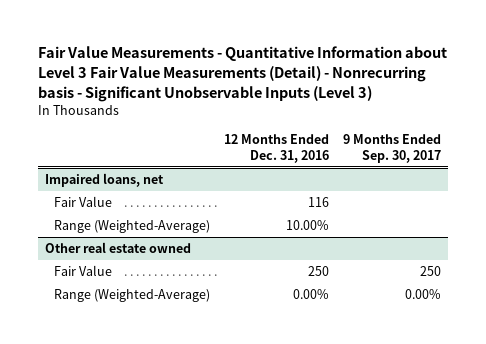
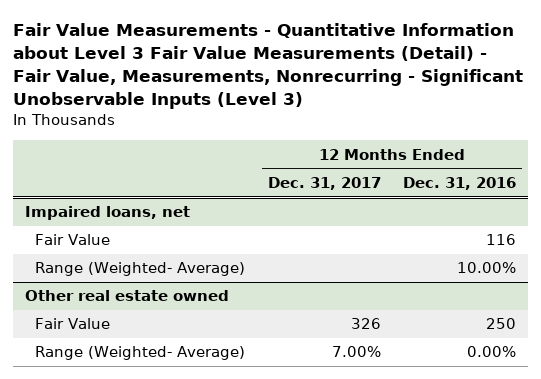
- Fair Value Measurements - Quantitative Information about Level 3 Fair Value Measurements (Detail) - Nonrecurring basis - Significant Unobservable Inputs (Level 3)
+ Fair Value Measurements - Quantitative Information about Level 3 Fair Value Measurements (Detail) - Fair Value, Measurements, Nonrecurring - Significant Unobservable Inputs (Level 3)
- | 12 Months Ended Dec. 31, 2016 | 9 Months Ended Sep. 30, 2017
+ | 12 Months Ended Dec. 31, 2017 | 12 Months Ended Dec. 31, 2016
@ Impaired loans, net
- Range (Weighted-Average) | 10.00% |
+ Range (Weighted- Average) | | 10.00%
@ Other real estate owned
- Range (Weighted-Average) | 0.00% | 0.00%
+ Range (Weighted- Average) | 7.00% | 0.00%

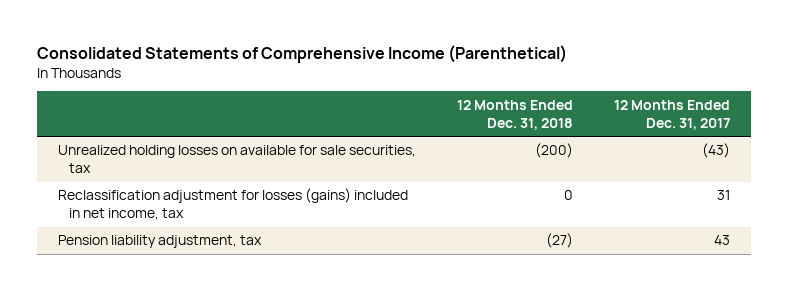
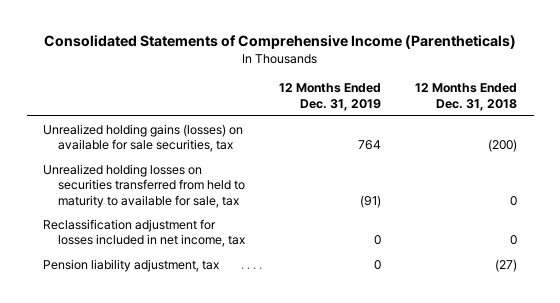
- Consolidated Statements of Comprehensive Income (Parenthetical)
+ Consolidated Statements of Comprehensive Income (Parentheticals)
- | 12 Months Ended Dec. 31, 2018 | 12 Months Ended Dec. 31, 2017
+ | 12 Months Ended Dec. 31, 2019 | 12 Months Ended Dec. 31, 2018
- Unrealized holding losses on available for sale securities, tax | (200) | (43)
- Reclassification adjustment for losses (gains) included in net income, tax | 0 | 31
+ Unrealized holding gains (losses) on available for sale securities, tax | 764 | (200)
+ Unrealized holding losses on securities transferred from held to maturity to available for sale, tax | (91) | 0
+ Reclassification adjustment for losses included in net income, tax | 0 | 0

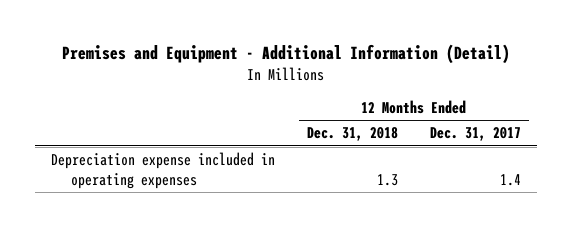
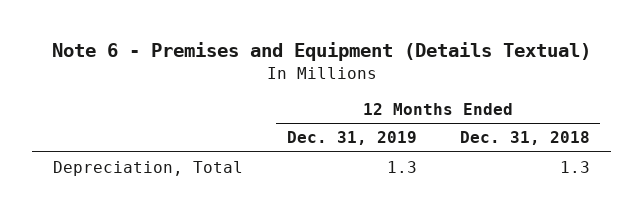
- Premises and Equipment - Additional Information (Detail)
+ Note 6 - Premises and Equipment (Details Textual)
- | 12 Months Ended Dec. 31, 2018 | 12 Months Ended Dec. 31, 2017
+ | 12 Months Ended Dec. 31, 2019 | 12 Months Ended Dec. 31, 2018
- Depreciation expense included in operating expenses | 1.3 | 1.4
+ Depreciation, Total | 1.3 | 1.3

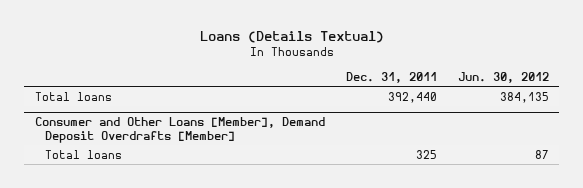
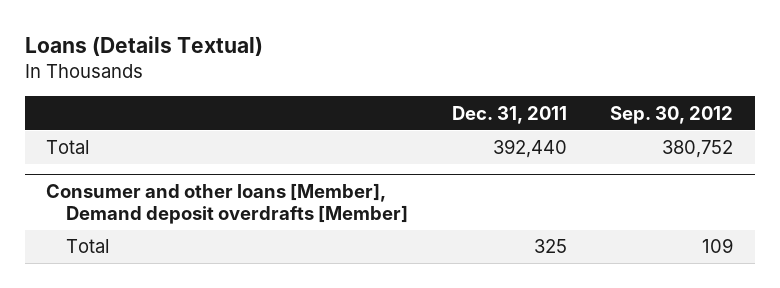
- | Dec. 31, 2011 | Jun. 30, 2012
+ | Dec. 31, 2011 | Sep. 30, 2012
- Total loans | 392,440 | 384,135
- Consumer and Other Loans [Member], Demand Deposit Overdrafts [Member]
- Total loans | 325 | 87
+ Total | 392,440 | 380,752
+ Consumer and other loans [Member], Demand deposit overdrafts [Member]
+ Total | 325 | 109

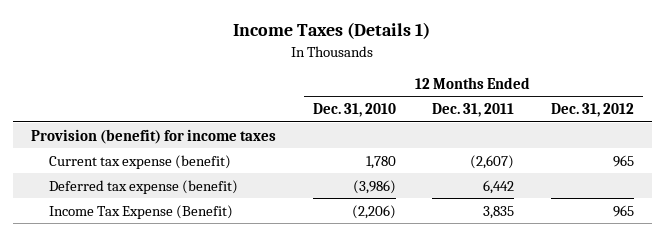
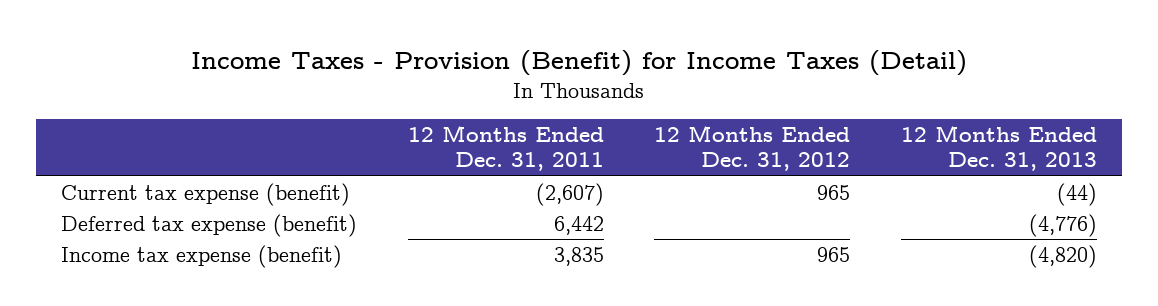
- Income Taxes (Details 1)
+ Income Taxes - Provision (Benefit) for Income Taxes (Detail)
- | 12 Months Ended Dec. 31, 2010 | 12 Months Ended Dec. 31, 2011 | 12 Months Ended Dec. 31, 2012
+ | 12 Months Ended Dec. 31, 2011 | 12 Months Ended Dec. 31, 2012 | 12 Months Ended Dec. 31, 2013
- Provision (benefit) for income taxes
- Income Tax Expense (Benefit) | (2,206) | 3,835 | 965
+ Income tax expense (benefit) | 3,835 | 965 | (4,820)

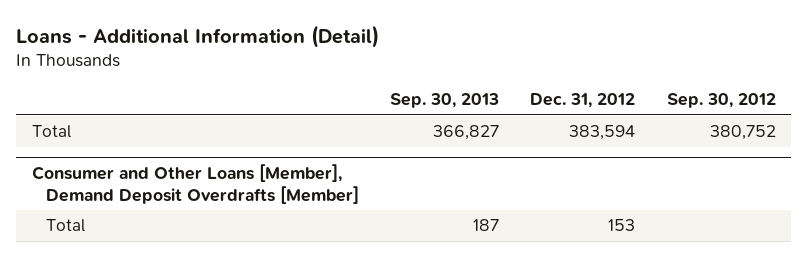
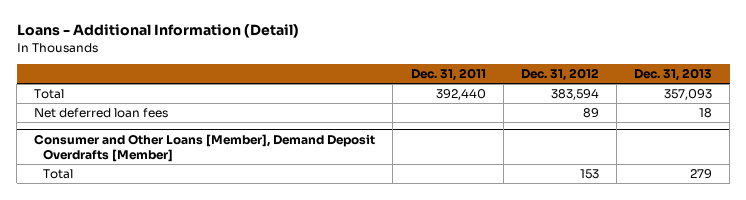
- | Sep. 30, 2013 | Dec. 31, 2012 | Sep. 30, 2012
+ | Dec. 31, 2011 | Dec. 31, 2012 | Dec. 31, 2013
+ Net deferred loan fees | | 89 | 18

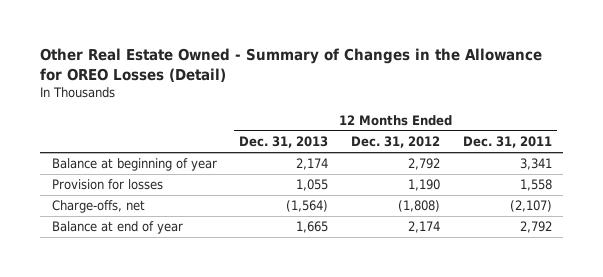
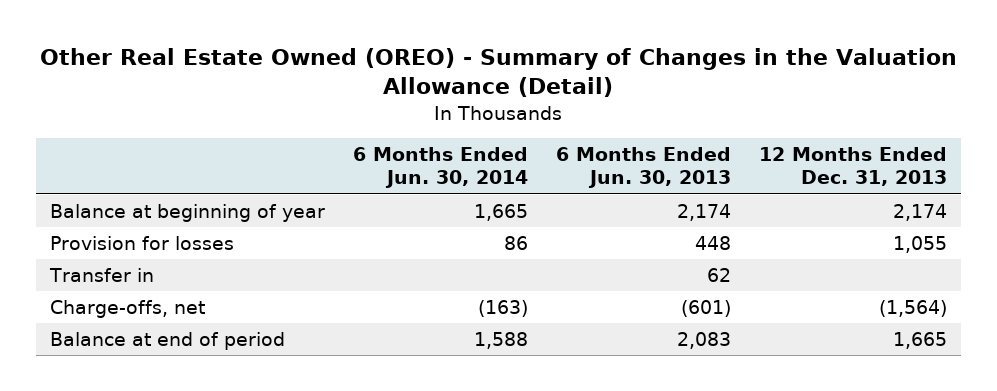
- Other Real Estate Owned - Summary of Changes in the Allowance for OREO Losses (Detail)
+ Other Real Estate Owned (OREO) - Summary of Changes in the Valuation Allowance (Detail)
- | 12 Months Ended Dec. 31, 2013 | 12 Months Ended Dec. 31, 2012 | 12 Months Ended Dec. 31, 2011
+ | 6 Months Ended Jun. 30, 2014 | 6 Months Ended Jun. 30, 2013 | 12 Months Ended Dec. 31, 2013
+ Transfer in | | 62 |
- Balance at end of year | 1,665 | 2,174 | 2,792
+ Balance at end of period | 1,588 | 2,083 | 1,665

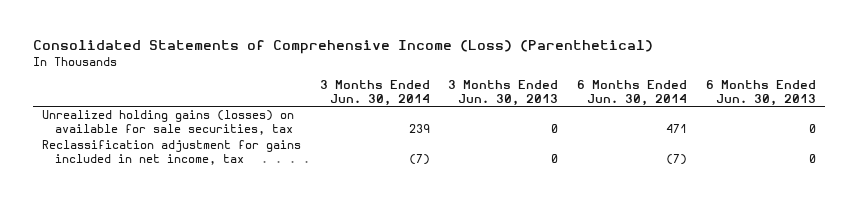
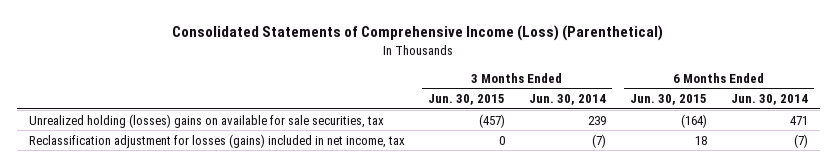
- | 3 Months Ended Jun. 30, 2014 | 3 Months Ended Jun. 30, 2013 | 6 Months Ended Jun. 30, 2014 | 6 Months Ended Jun. 30, 2013
+ | 3 Months Ended Jun. 30, 2015 | 3 Months Ended Jun. 30, 2014 | 6 Months Ended Jun. 30, 2015 | 6 Months Ended Jun. 30, 2014
- Unrealized holding gains (losses) on available for sale securities, tax | 239 | 0 | 471 | 0
- Reclassification adjustment for gains included in net income, tax | (7) | 0 | (7) | 0
+ Unrealized holding (losses) gains on available for sale securities, tax | (457) | 239 | (164) | 471
+ Reclassification adjustment for losses (gains) included in net income, tax | 0 | (7) | 18 | (7)

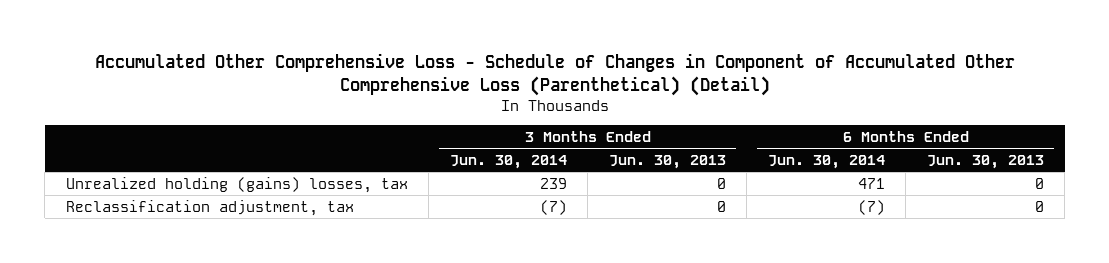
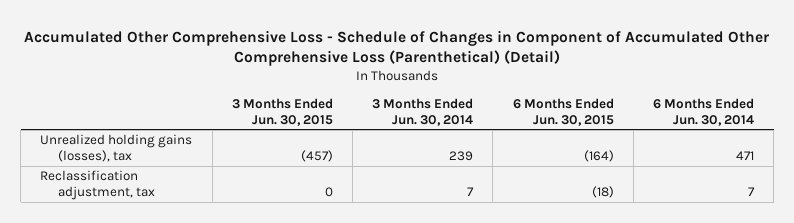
- | 3 Months Ended Jun. 30, 2014 | 3 Months Ended Jun. 30, 2013 | 6 Months Ended Jun. 30, 2014 | 6 Months Ended Jun. 30, 2013
+ | 3 Months Ended Jun. 30, 2015 | 3 Months Ended Jun. 30, 2014 | 6 Months Ended Jun. 30, 2015 | 6 Months Ended Jun. 30, 2014
- Unrealized holding (gains) losses, tax | 239 | 0 | 471 | 0
- Reclassification adjustment, tax | (7) | 0 | (7) | 0
+ Unrealized holding gains (losses), tax | (457) | 239 | (164) | 471
+ Reclassification adjustment, tax | 0 | 7 | (18) | 7

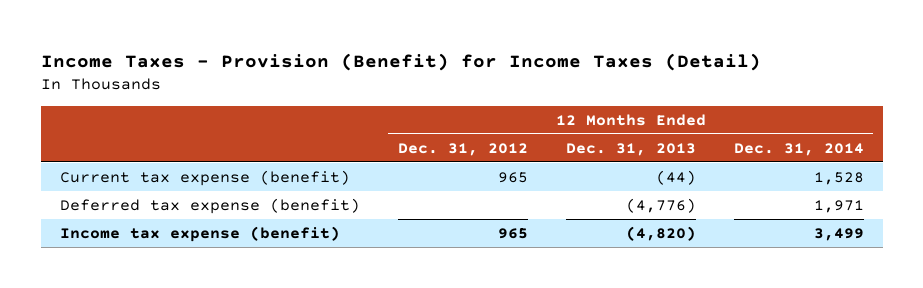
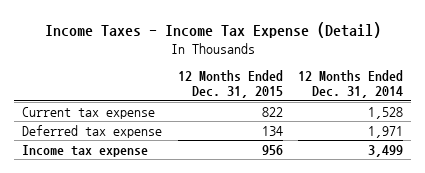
- Income Taxes - Provision (Benefit) for Income Taxes (Detail)
+ Income Taxes - Income Tax Expense (Detail)
- | 12 Months Ended Dec. 31, 2012 | 12 Months Ended Dec. 31, 2013 | 12 Months Ended Dec. 31, 2014
+ | 12 Months Ended Dec. 31, 2015 | 12 Months Ended Dec. 31, 2014
- Current tax expense (benefit) | 965 | (44) | 1,528
- Deferred tax expense (benefit) | | (4,776) | 1,971
- Income tax expense (benefit) | 965 | (4,820) | 3,499
+ Current tax expense | 822 | 1,528
+ Deferred tax expense | 134 | 1,971
+ Income tax expense | 956 | 3,499

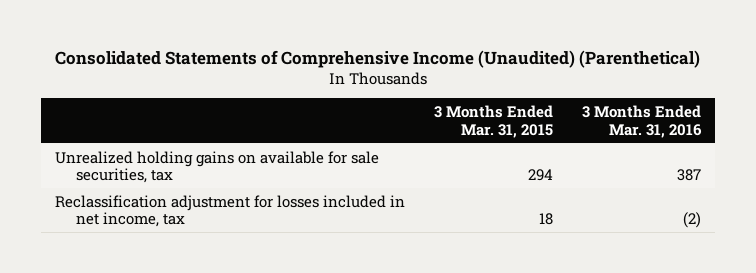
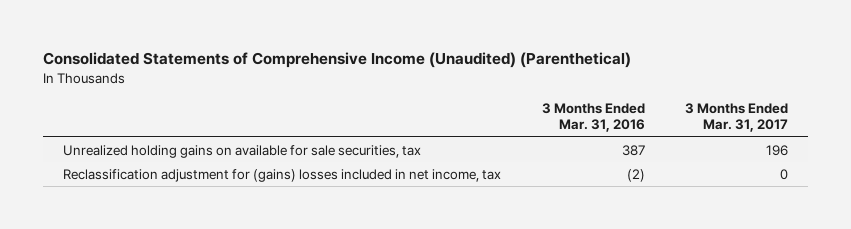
- | 3 Months Ended Mar. 31, 2015 | 3 Months Ended Mar. 31, 2016
+ | 3 Months Ended Mar. 31, 2016 | 3 Months Ended Mar. 31, 2017
- Reclassification adjustment for losses included in net income, tax | 18 | (2)
+ Reclassification adjustment for (gains) losses included in net income, tax | (2) | 0

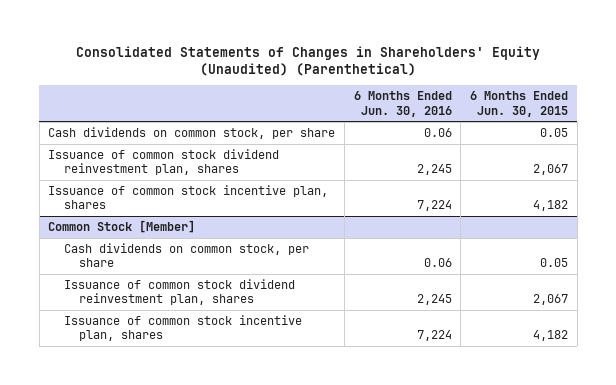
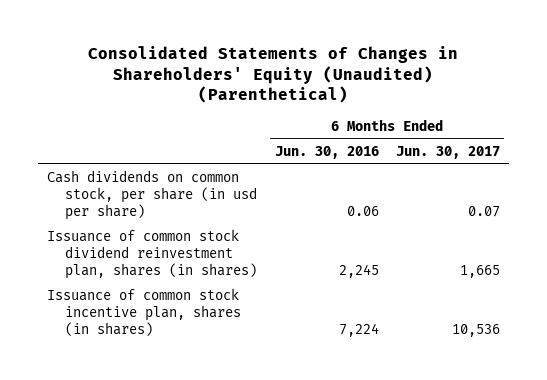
- | 6 Months Ended Jun. 30, 2016 | 6 Months Ended Jun. 30, 2015
+ | 6 Months Ended Jun. 30, 2016 | 6 Months Ended Jun. 30, 2017
- Cash dividends on common stock, per share | 0.06 | 0.05
- Issuance of common stock dividend reinvestment plan, shares | 2,245 | 2,067
- Issuance of common stock incentive plan, shares | 7,224 | 4,182
- Common Stock [Member]
- Cash dividends on common stock, per share | 0.06 | 0.05
- Issuance of common stock dividend reinvestment plan, shares | 2,245 | 2,067
- Issuance of common stock incentive plan, shares | 7,224 | 4,182
+ Cash dividends on common stock, per share (in usd per share) | 0.06 | 0.07
+ Issuance of common stock dividend reinvestment plan, shares (in shares) | 2,245 | 1,665
+ Issuance of common stock incentive plan, shares (in shares) | 7,224 | 10,536

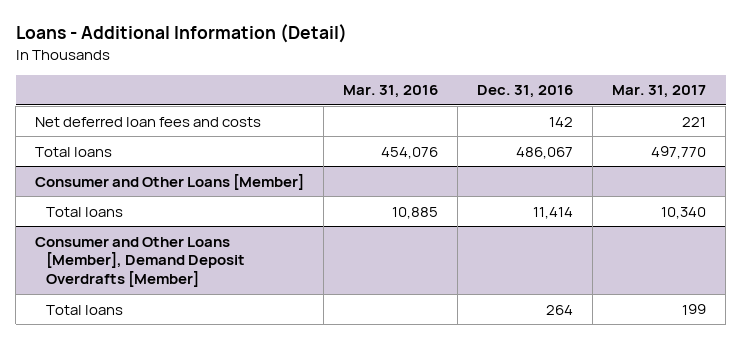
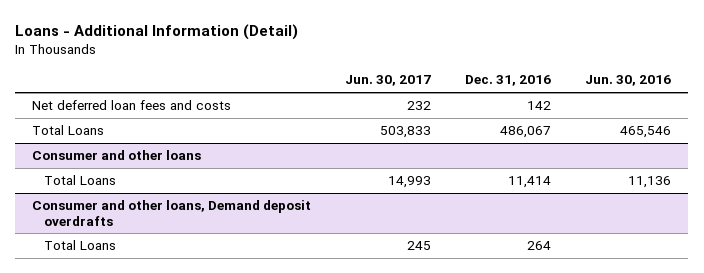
- | Mar. 31, 2016 | Dec. 31, 2016 | Mar. 31, 2017
+ | Jun. 30, 2017 | Dec. 31, 2016 | Jun. 30, 2016
- Total loans | 454,076 | 486,067 | 497,770
- Consumer and Other Loans [Member]
- Total loans | 10,885 | 11,414 | 10,340
- Consumer and Other Loans [Member], Demand Deposit Overdrafts [Member]
- Total loans | | 264 | 199
+ Total Loans | 503,833 | 486,067 | 465,546
+ Consumer and other loans
+ Total Loans | 14,993 | 11,414 | 11,136
+ Consumer and other loans, Demand deposit overdrafts
+ Total Loans | 245 | 264 |

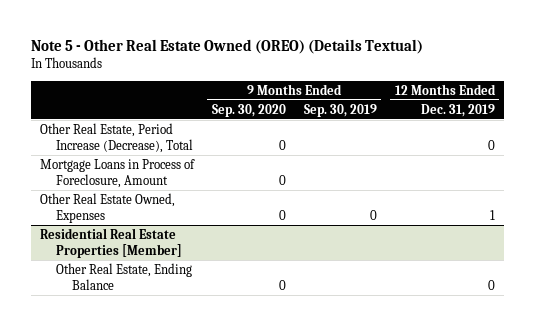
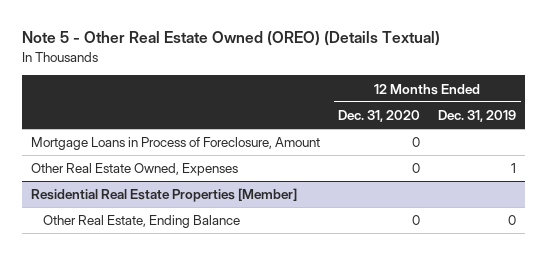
- | 9 Months Ended Sep. 30, 2020 | 9 Months Ended Sep. 30, 2019 | 12 Months Ended Dec. 31, 2019
+ | 12 Months Ended Dec. 31, 2020 | 12 Months Ended Dec. 31, 2019
- Other Real Estate, Period Increase (Decrease), Total | 0 | | 0

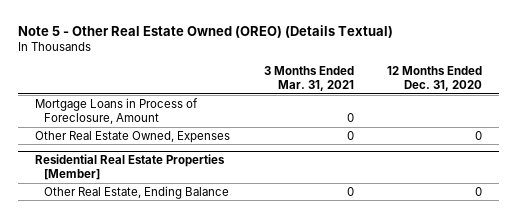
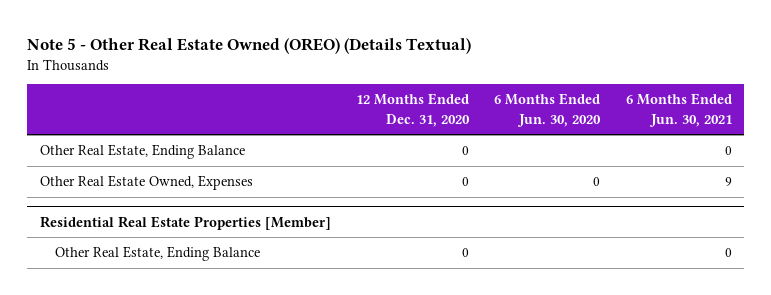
- | 3 Months Ended Mar. 31, 2021 | 12 Months Ended Dec. 31, 2020
+ | 12 Months Ended Dec. 31, 2020 | 6 Months Ended Jun. 30, 2020 | 6 Months Ended Jun. 30, 2021
- Mortgage Loans in Process of Foreclosure, Amount | 0 |
+ Other Real Estate, Ending Balance | 0 | | 0

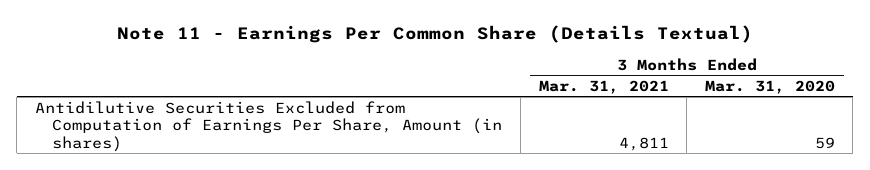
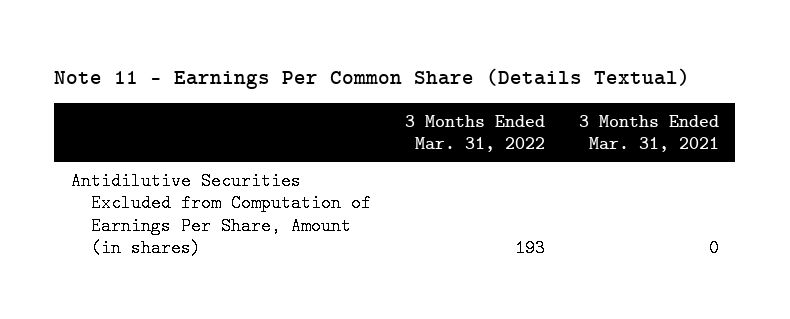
- | 3 Months Ended Mar. 31, 2021 | 3 Months Ended Mar. 31, 2020
+ | 3 Months Ended Mar. 31, 2022 | 3 Months Ended Mar. 31, 2021
- Antidilutive Securities Excluded from Computation of Earnings Per Share, Amount (in shares) | 4,811 | 59
+ Antidilutive Securities Excluded from Computation of Earnings Per Share, Amount (in shares) | 193 | 0

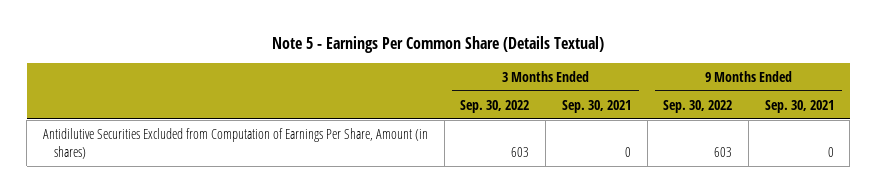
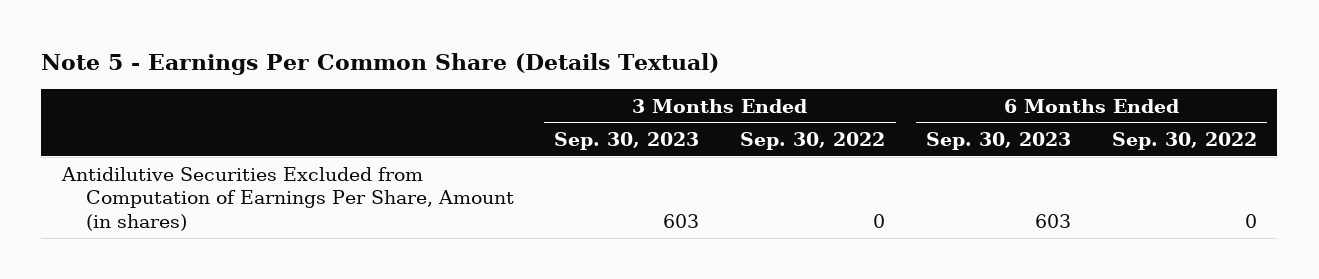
- | 3 Months Ended Sep. 30, 2022 | 3 Months Ended Sep. 30, 2021 | 9 Months Ended Sep. 30, 2022 | 9 Months Ended Sep. 30, 2021
+ | 3 Months Ended Sep. 30, 2023 | 3 Months Ended Sep. 30, 2022 | 6 Months Ended Sep. 30, 2023 | 6 Months Ended Sep. 30, 2022
- Antidilutive Securities Excluded from Computation of Earnings Per Share, Amount (in shares) | 603 | 0 | 603 | 0
+ Antidilutive Securities Excluded from Computation of Earnings Per Share, Amount (in shares) | 603 | 0 | 603 | 0

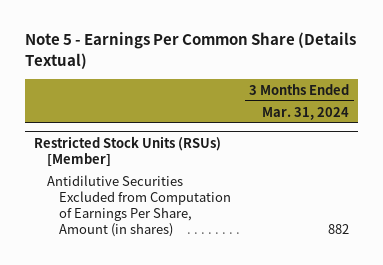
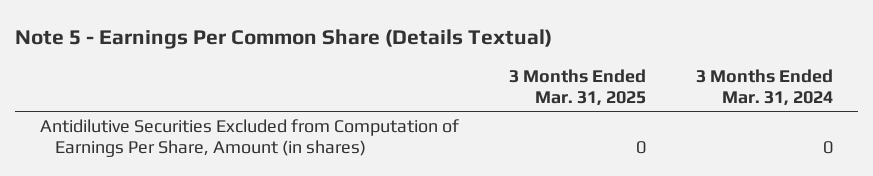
- | 3 Months Ended Mar. 31, 2024
+ | 3 Months Ended Mar. 31, 2025 | 3 Months Ended Mar. 31, 2024
- Restricted Stock Units (RSUs) [Member]
- Antidilutive Securities Excluded from Computation of Earnings Per Share, Amount (in shares) | 882
+ Antidilutive Securities Excluded from Computation of Earnings Per Share, Amount (in shares) | 0 | 0

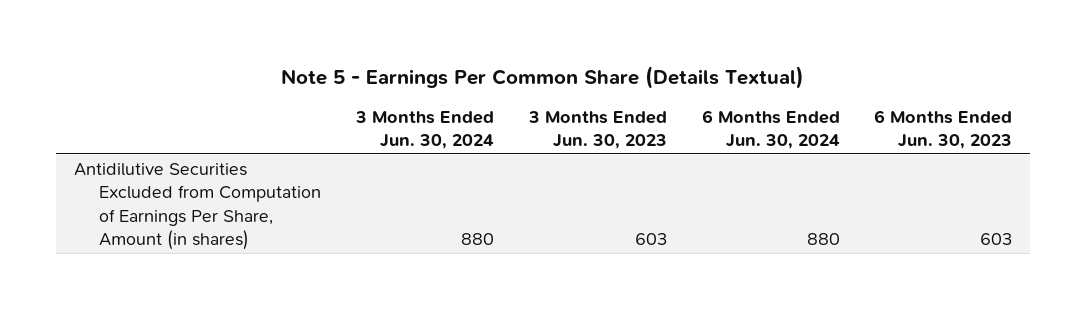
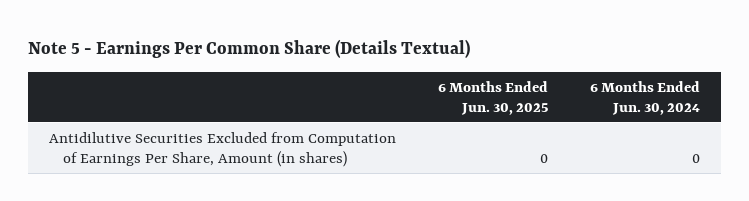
- | 3 Months Ended Jun. 30, 2024 | 3 Months Ended Jun. 30, 2023 | 6 Months Ended Jun. 30, 2024 | 6 Months Ended Jun. 30, 2023
+ | 6 Months Ended Jun. 30, 2025 | 6 Months Ended Jun. 30, 2024
- Antidilutive Securities Excluded from Computation of Earnings Per Share, Amount (in shares) | 880 | 603 | 880 | 603
+ Antidilutive Securities Excluded from Computation of Earnings Per Share, Amount (in shares) | 0 | 0

